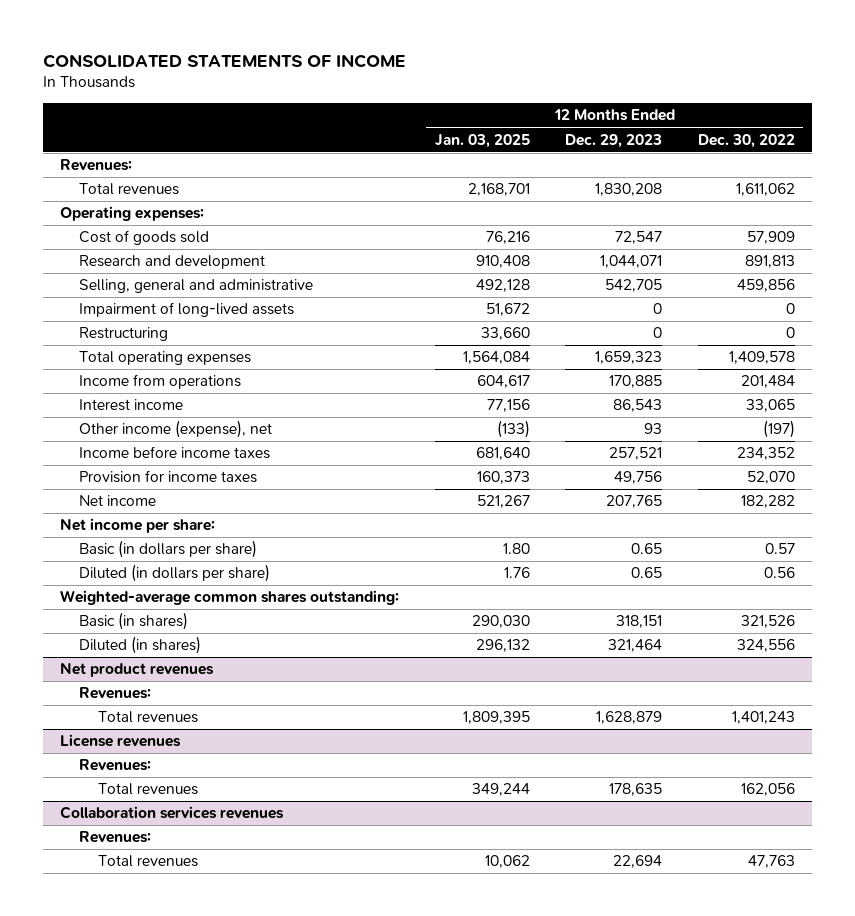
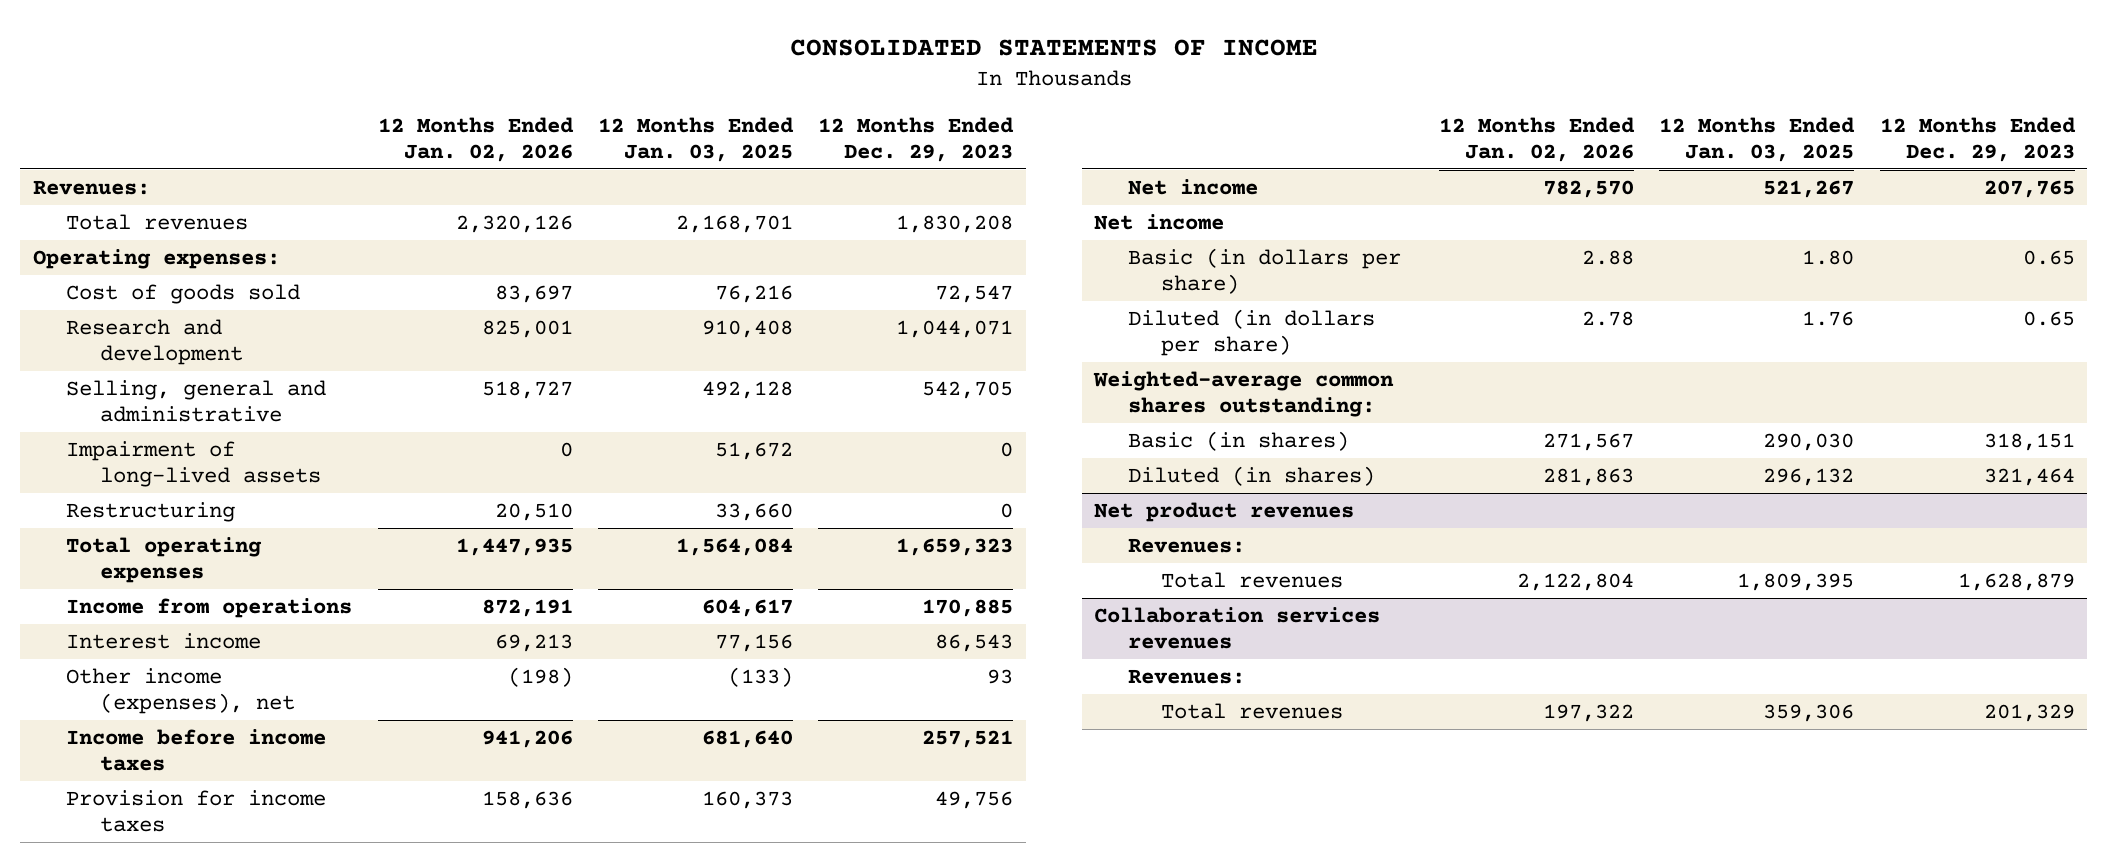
- | 12 Months Ended Jan. 03, 2025 | 12 Months Ended Dec. 29, 2023 | 12 Months Ended Dec. 30, 2022
+ | 12 Months Ended Jan. 02, 2026 | 12 Months Ended Jan. 03, 2025 | 12 Months Ended Dec. 29, 2023
- Other income (expense), net | (133) | 93 | (197)
+ Other income (expenses), net | (198) | (133) | 93
- Net income per share:
+ Net income
- License revenues
- Revenues:
- Total revenues | 349,244 | 178,635 | 162,056
@ Collaboration services revenues
- Total revenues | 10,062 | 22,694 | 47,763
+ Total revenues | 197,322 | 359,306 | 201,329

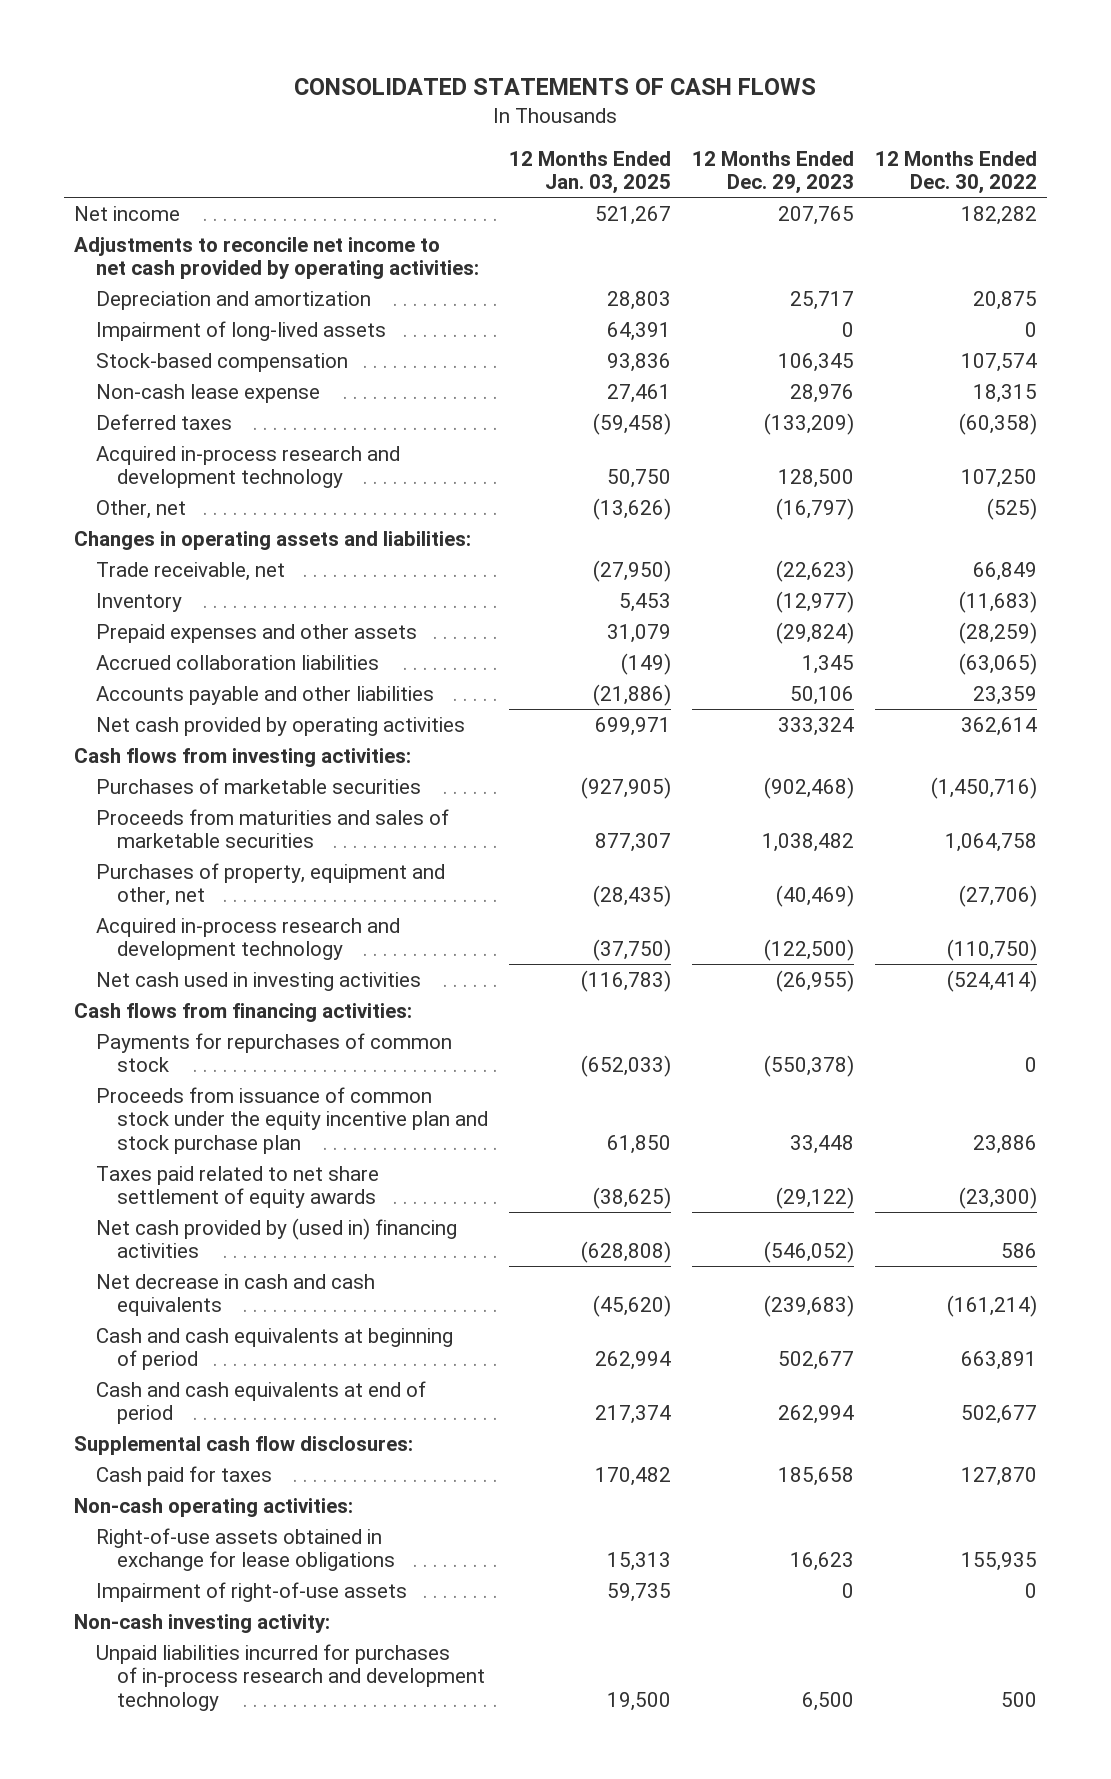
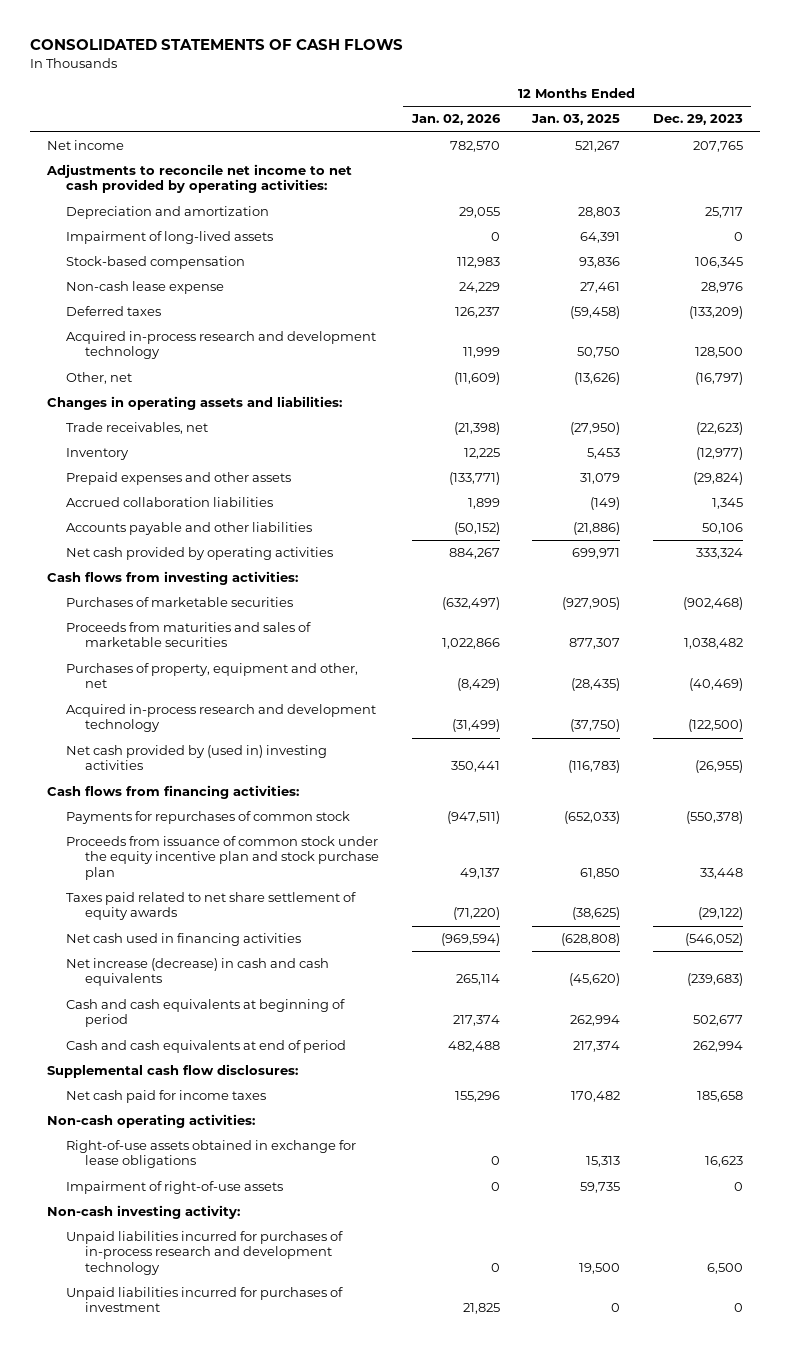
- | 12 Months Ended Jan. 03, 2025 | 12 Months Ended Dec. 29, 2023 | 12 Months Ended Dec. 30, 2022
+ | 12 Months Ended Jan. 02, 2026 | 12 Months Ended Jan. 03, 2025 | 12 Months Ended Dec. 29, 2023
- Trade receivable, net | (27,950) | (22,623) | 66,849
+ Trade receivables, net | (21,398) | (27,950) | (22,623)
- Net cash used in investing activities | (116,783) | (26,955) | (524,414)
+ Net cash provided by (used in) investing activities | 350,441 | (116,783) | (26,955)
- Net cash provided by (used in) financing activities | (628,808) | (546,052) | 586
- Net decrease in cash and cash equivalents | (45,620) | (239,683) | (161,214)
+ Net cash used in financing activities | (969,594) | (628,808) | (546,052)
+ Net increase (decrease) in cash and cash equivalents | 265,114 | (45,620) | (239,683)
- Cash paid for taxes | 170,482 | 185,658 | 127,870
+ Net cash paid for income taxes | 155,296 | 170,482 | 185,658
+ Unpaid liabilities incurred for purchases of investment | 21,825 | 0 | 0

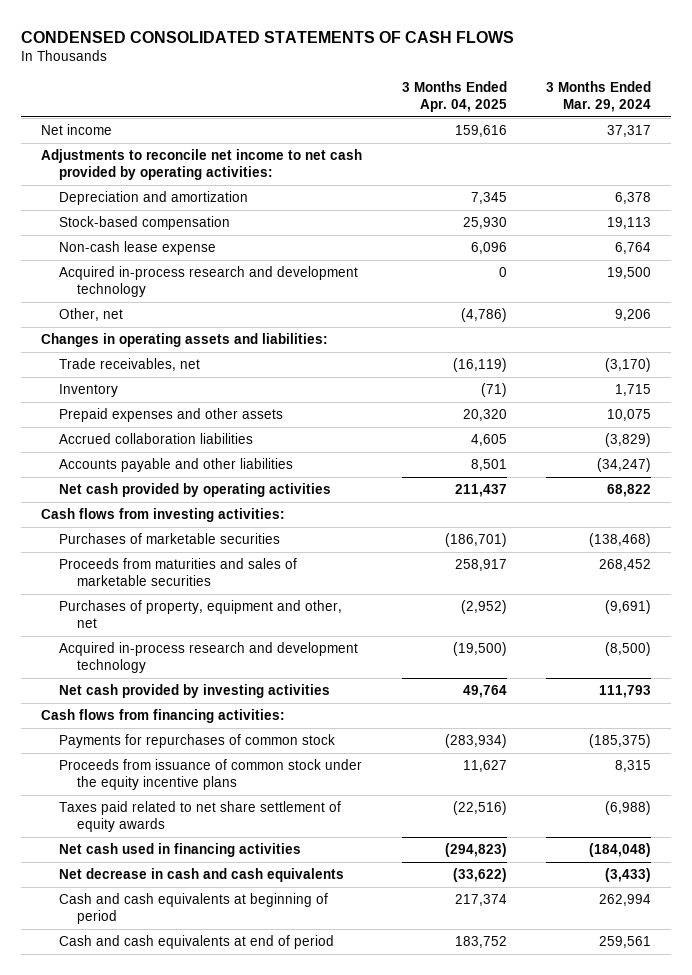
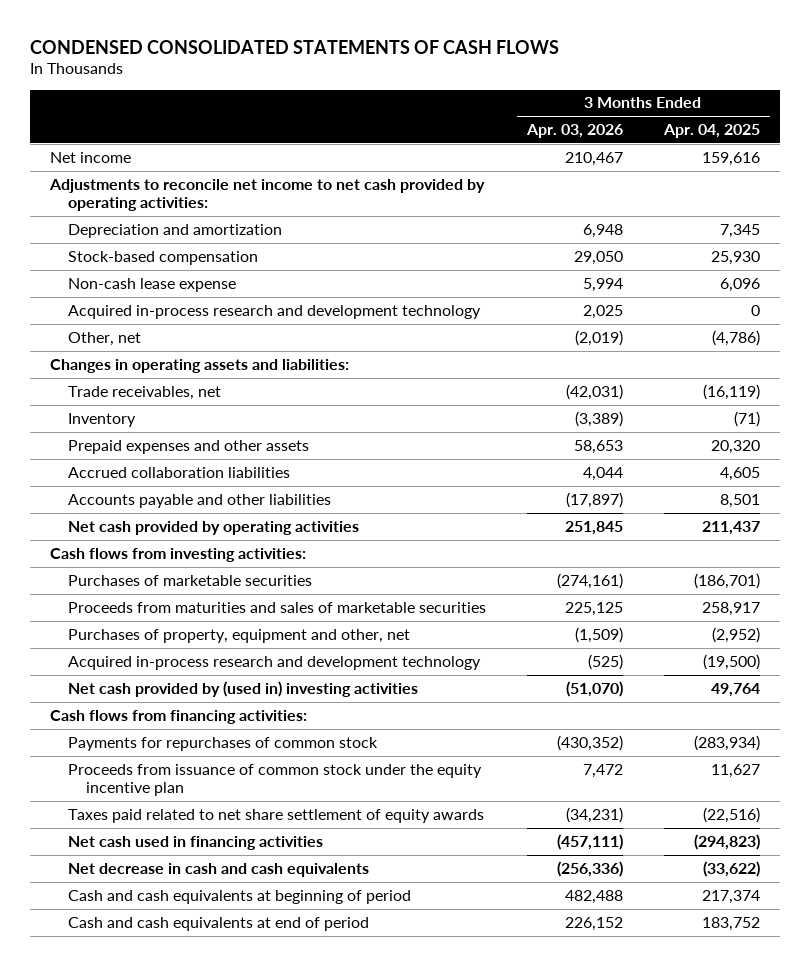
- | 3 Months Ended Apr. 04, 2025 | 3 Months Ended Mar. 29, 2024
+ | 3 Months Ended Apr. 03, 2026 | 3 Months Ended Apr. 04, 2025
- Net cash provided by investing activities | 49,764 | 111,793
+ Net cash provided by (used in) investing activities | (51,070) | 49,764
- Proceeds from issuance of common stock under the equity incentive plans | 11,627 | 8,315
+ Proceeds from issuance of common stock under the equity incentive plan | 7,472 | 11,627

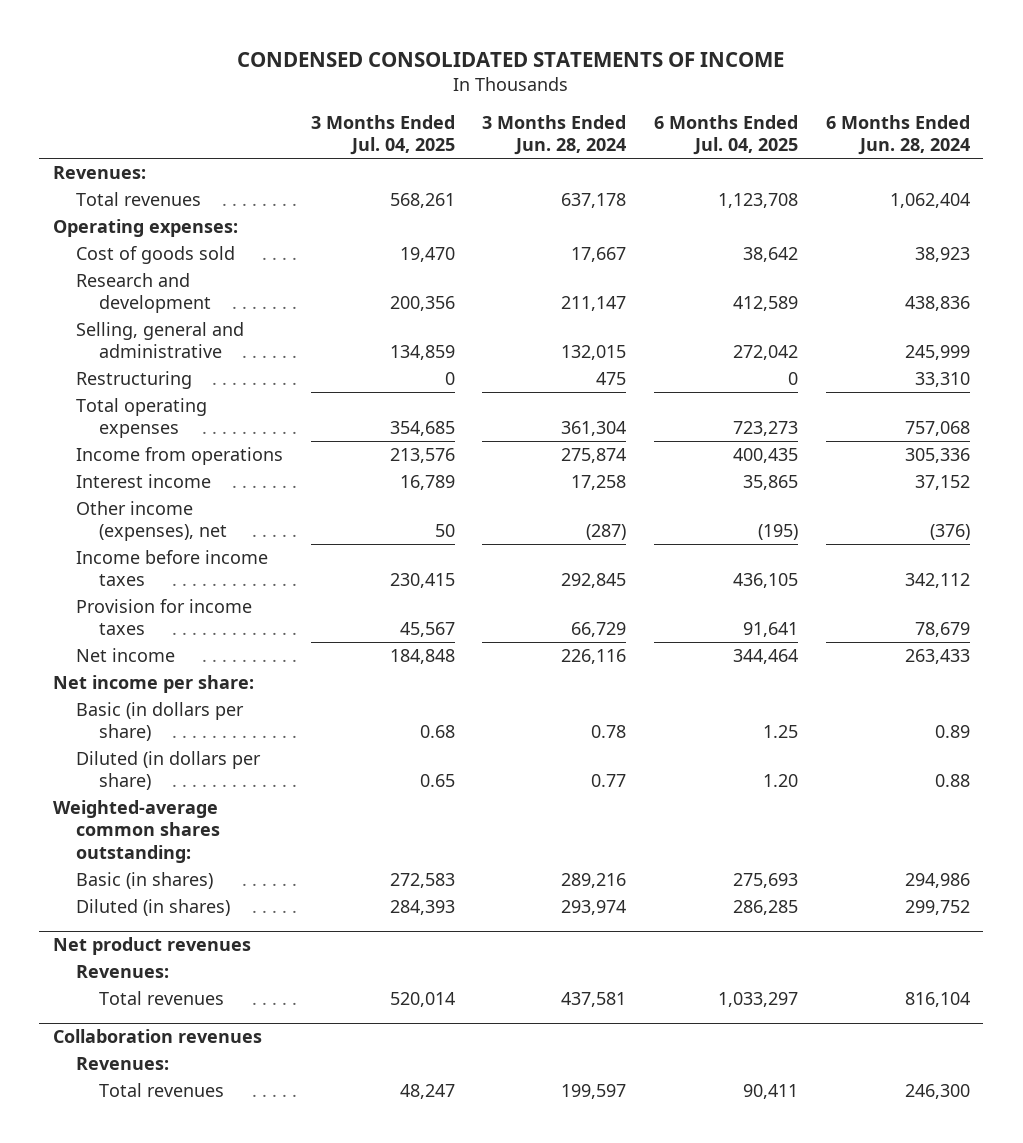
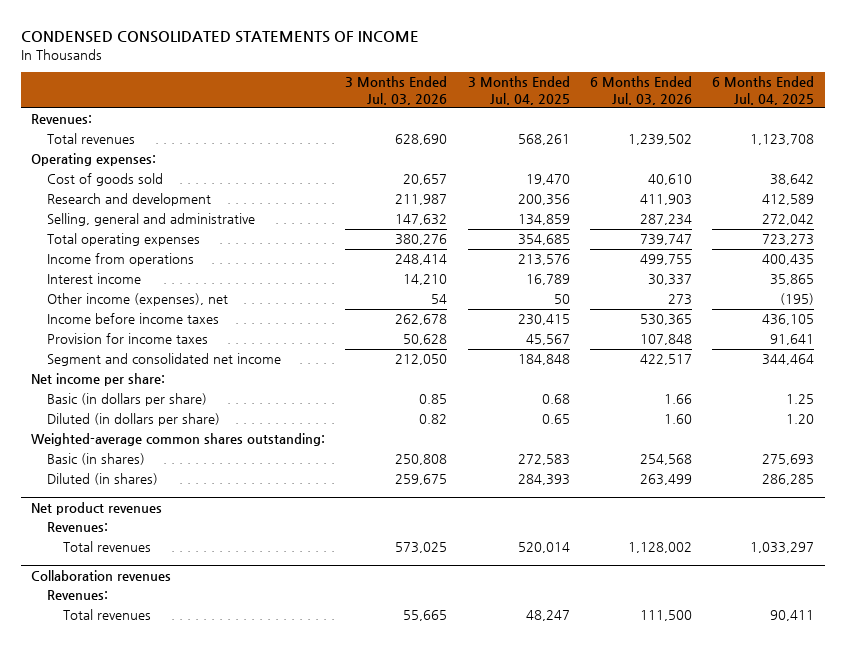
- | 3 Months Ended Jul. 04, 2025 | 3 Months Ended Jun. 28, 2024 | 6 Months Ended Jul. 04, 2025 | 6 Months Ended Jun. 28, 2024
+ | 3 Months Ended Jul. 03, 2026 | 3 Months Ended Jul. 04, 2025 | 6 Months Ended Jul. 03, 2026 | 6 Months Ended Jul. 04, 2025
- Restructuring | 0 | 475 | 0 | 33,310
- Net income | 184,848 | 226,116 | 344,464 | 263,433
+ Segment and consolidated net income | 212,050 | 184,848 | 422,517 | 344,464

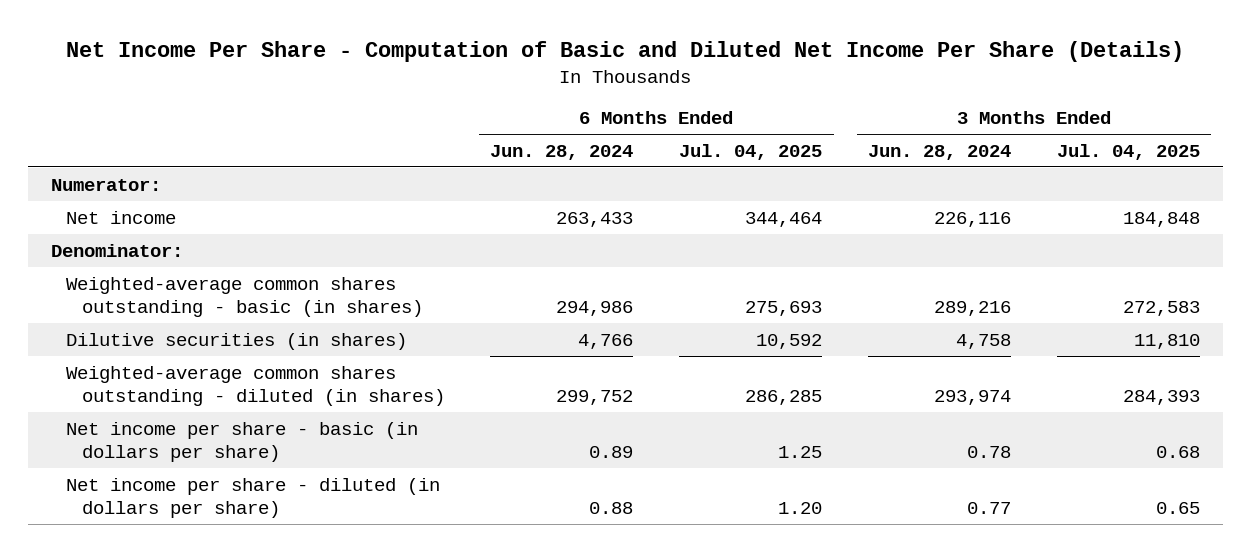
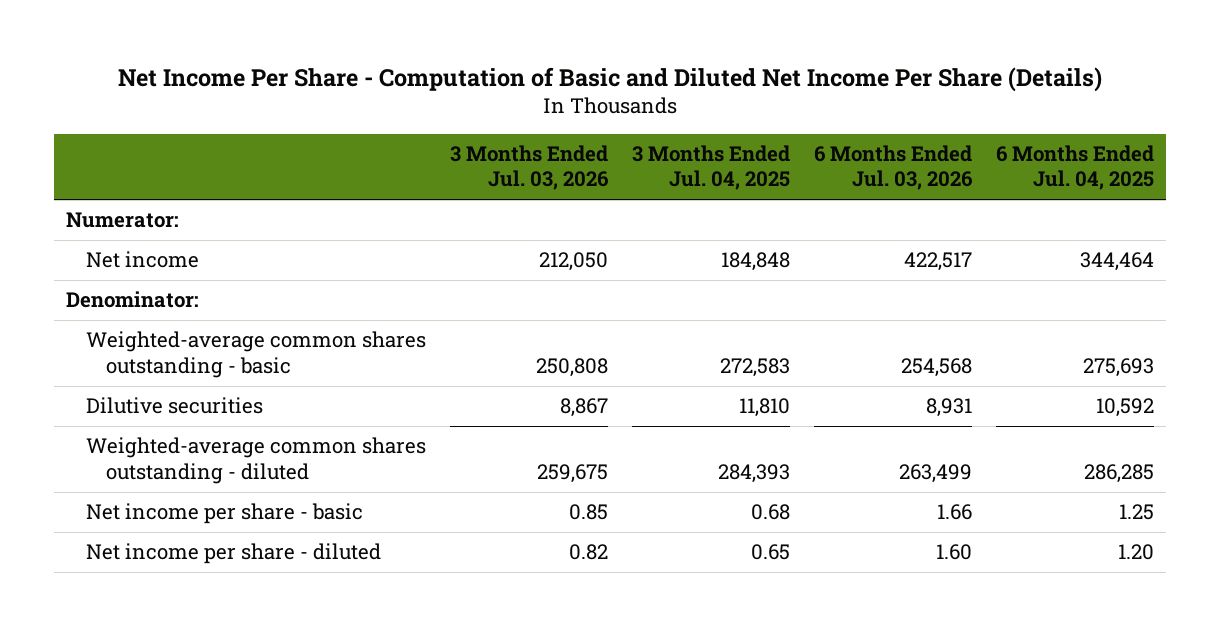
- | 6 Months Ended Jun. 28, 2024 | 6 Months Ended Jul. 04, 2025 | 3 Months Ended Jun. 28, 2024 | 3 Months Ended Jul. 04, 2025
+ | 3 Months Ended Jul. 03, 2026 | 3 Months Ended Jul. 04, 2025 | 6 Months Ended Jul. 03, 2026 | 6 Months Ended Jul. 04, 2025
- Weighted-average common shares outstanding - basic (in shares) | 294,986 | 275,693 | 289,216 | 272,583
- Dilutive securities (in shares) | 4,766 | 10,592 | 4,758 | 11,810
- Weighted-average common shares outstanding - diluted (in shares) | 299,752 | 286,285 | 293,974 | 284,393
- Net income per share - basic (in dollars per share) | 0.89 | 1.25 | 0.78 | 0.68
- Net income per share - diluted (in dollars per share) | 0.88 | 1.20 | 0.77 | 0.65
+ Weighted-average common shares outstanding - basic | 250,808 | 272,583 | 254,568 | 275,693
+ Dilutive securities | 8,867 | 11,810 | 8,931 | 10,592
+ Weighted-average common shares outstanding - diluted | 259,675 | 284,393 | 263,499 | 286,285
+ Net income per share - basic | 0.85 | 0.68 | 1.66 | 1.25
+ Net income per share - diluted | 0.82 | 0.65 | 1.60 | 1.20

